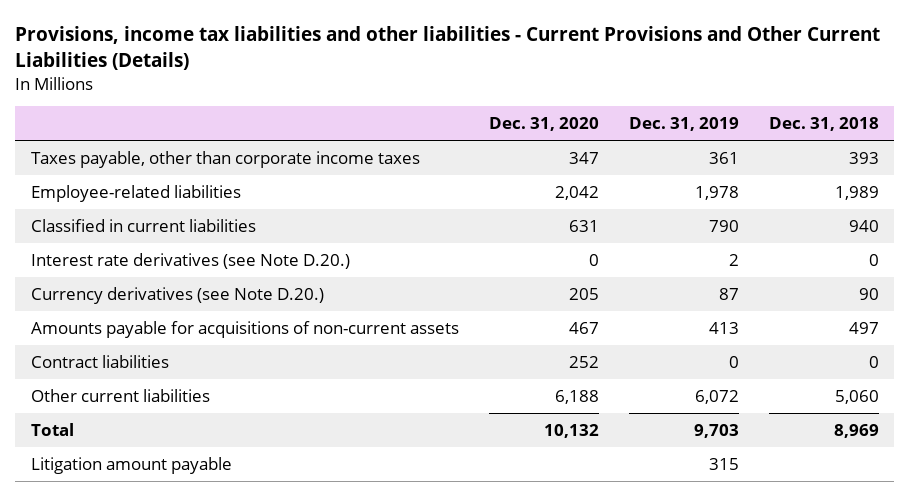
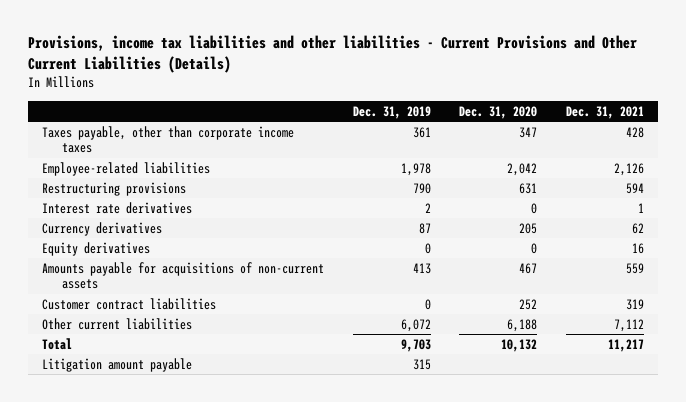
- | Dec. 31, 2020 | Dec. 31, 2019 | Dec. 31, 2018
+ | Dec. 31, 2019 | Dec. 31, 2020 | Dec. 31, 2021
- Classified in current liabilities | 631 | 790 | 940
- Interest rate derivatives (see Note D.20.) | 0 | 2 | 0
- Currency derivatives (see Note D.20.) | 205 | 87 | 90
+ Restructuring provisions | 790 | 631 | 594
+ Interest rate derivatives | 2 | 0 | 1
+ Currency derivatives | 87 | 205 | 62
+ Equity derivatives | 0 | 0 | 16
- Contract liabilities | 252 | 0 | 0
+ Customer contract liabilities | 0 | 252 | 319

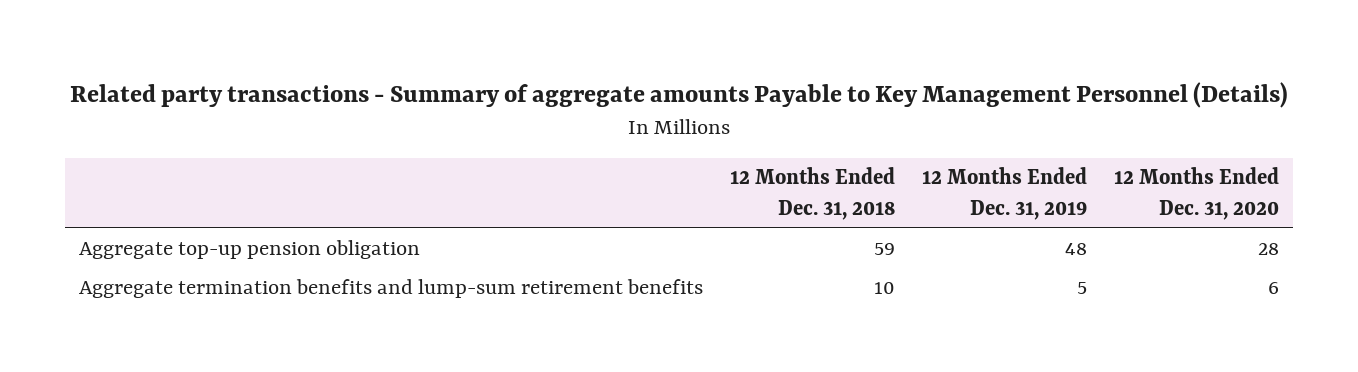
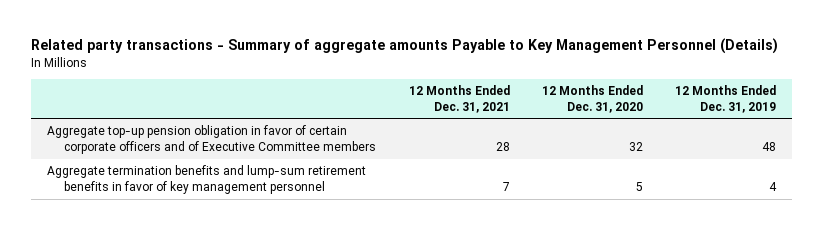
- | 12 Months Ended Dec. 31, 2018 | 12 Months Ended Dec. 31, 2019 | 12 Months Ended Dec. 31, 2020
+ | 12 Months Ended Dec. 31, 2021 | 12 Months Ended Dec. 31, 2020 | 12 Months Ended Dec. 31, 2019
- Aggregate top-up pension obligation | 59 | 48 | 28
- Aggregate termination benefits and lump-sum retirement benefits | 10 | 5 | 6
+ Aggregate top-up pension obligation in favor of certain corporate officers and of Executive Committee members | 28 | 32 | 48
+ Aggregate termination benefits and lump-sum retirement benefits in favor of key management personnel | 7 | 5 | 4

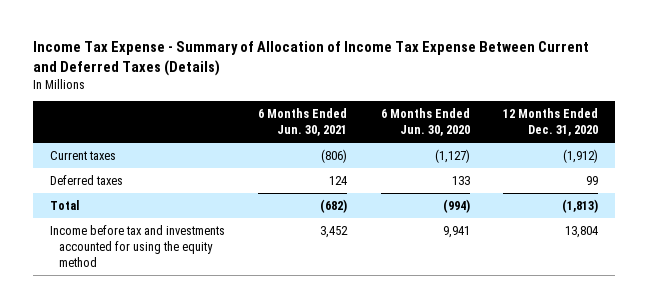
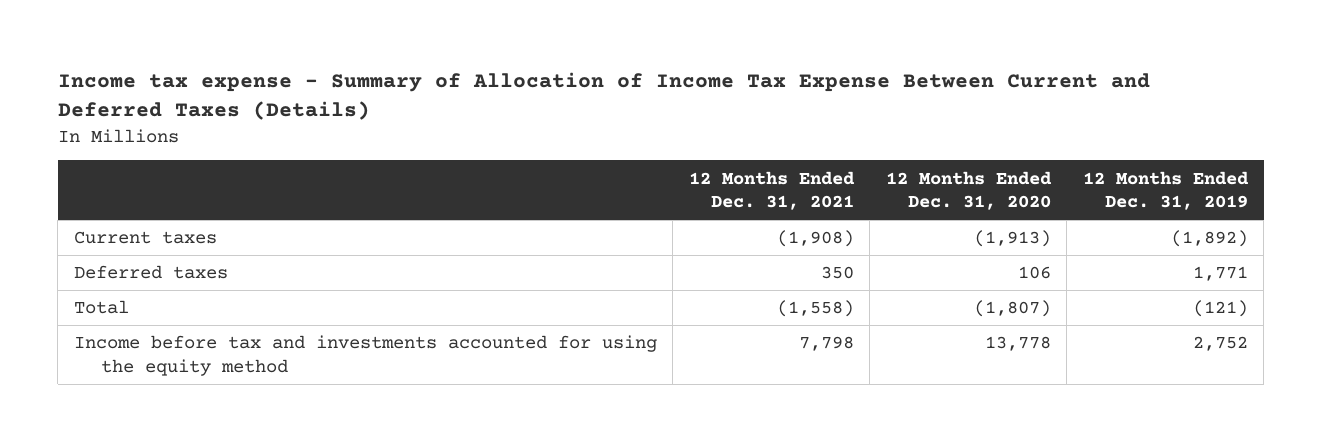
- Income Tax Expense - Summary of Allocation of Income Tax Expense Between Current and Deferred Taxes (Details)
+ Income tax expense - Summary of Allocation of Income Tax Expense Between Current and Deferred Taxes (Details)
- | 6 Months Ended Jun. 30, 2021 | 6 Months Ended Jun. 30, 2020 | 12 Months Ended Dec. 31, 2020
+ | 12 Months Ended Dec. 31, 2021 | 12 Months Ended Dec. 31, 2020 | 12 Months Ended Dec. 31, 2019
- Current taxes | (806) | (1,127) | (1,912)
- Deferred taxes | 124 | 133 | 99
- Total | (682) | (994) | (1,813)
- Income before tax and investments accounted for using the equity method | 3,452 | 9,941 | 13,804
+ Current taxes | (1,908) | (1,913) | (1,892)
+ Deferred taxes | 350 | 106 | 1,771
+ Total | (1,558) | (1,807) | (121)
+ Income before tax and investments accounted for using the equity method | 7,798 | 13,778 | 2,752

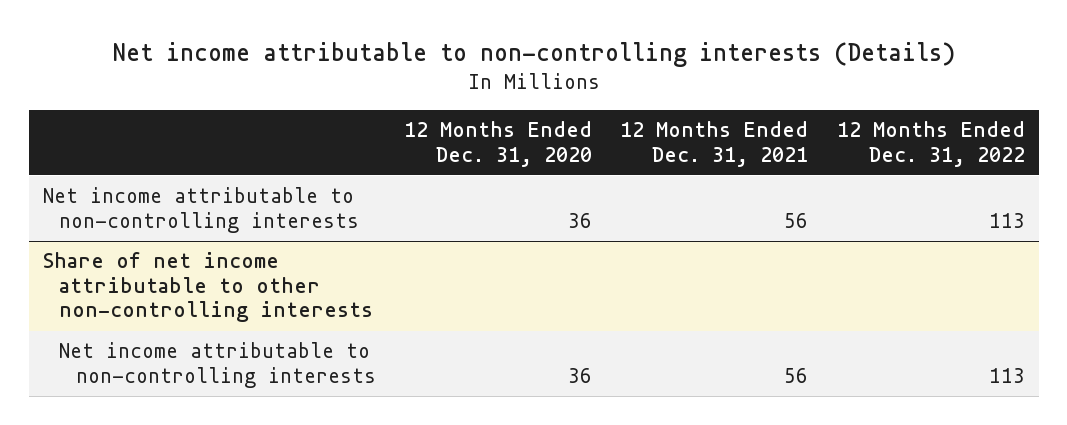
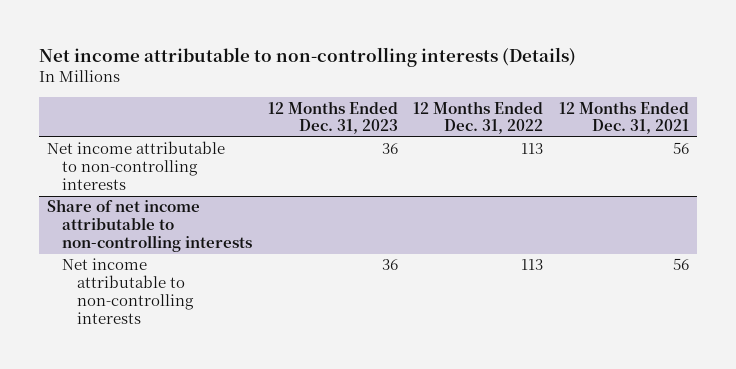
- | 12 Months Ended Dec. 31, 2020 | 12 Months Ended Dec. 31, 2021 | 12 Months Ended Dec. 31, 2022
+ | 12 Months Ended Dec. 31, 2023 | 12 Months Ended Dec. 31, 2022 | 12 Months Ended Dec. 31, 2021
- Share of net income attributable to other non-controlling interests
+ Share of net income attributable to non-controlling interests

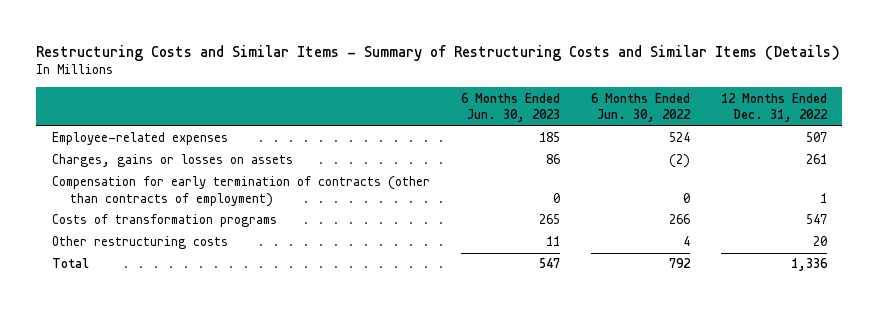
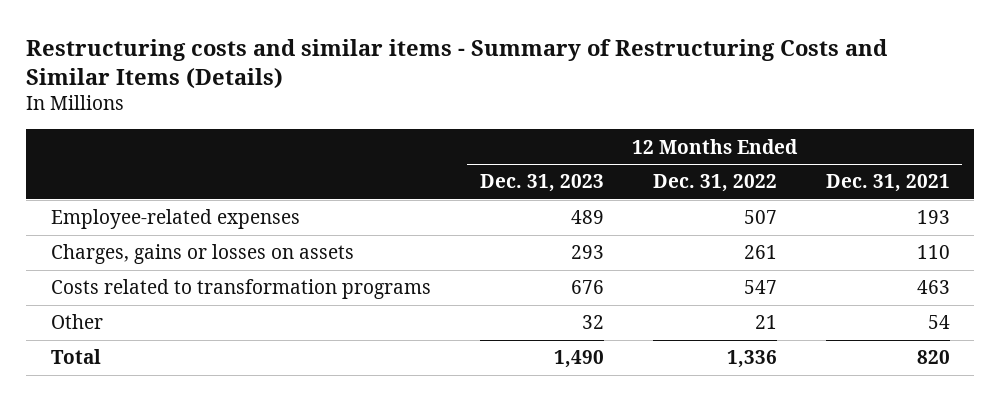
- Restructuring Costs and Similar Items - Summary of Restructuring Costs and Similar Items (Details)
+ Restructuring costs and similar items - Summary of Restructuring Costs and Similar Items (Details)
- | 6 Months Ended Jun. 30, 2023 | 6 Months Ended Jun. 30, 2022 | 12 Months Ended Dec. 31, 2022
+ | 12 Months Ended Dec. 31, 2023 | 12 Months Ended Dec. 31, 2022 | 12 Months Ended Dec. 31, 2021
- Compensation for early termination of contracts (other than contracts of employment) | 0 | 0 | 1
- Costs of transformation programs | 265 | 266 | 547
- Other restructuring costs | 11 | 4 | 20
+ Costs related to transformation programs | 676 | 547 | 463
+ Other | 32 | 21 | 54

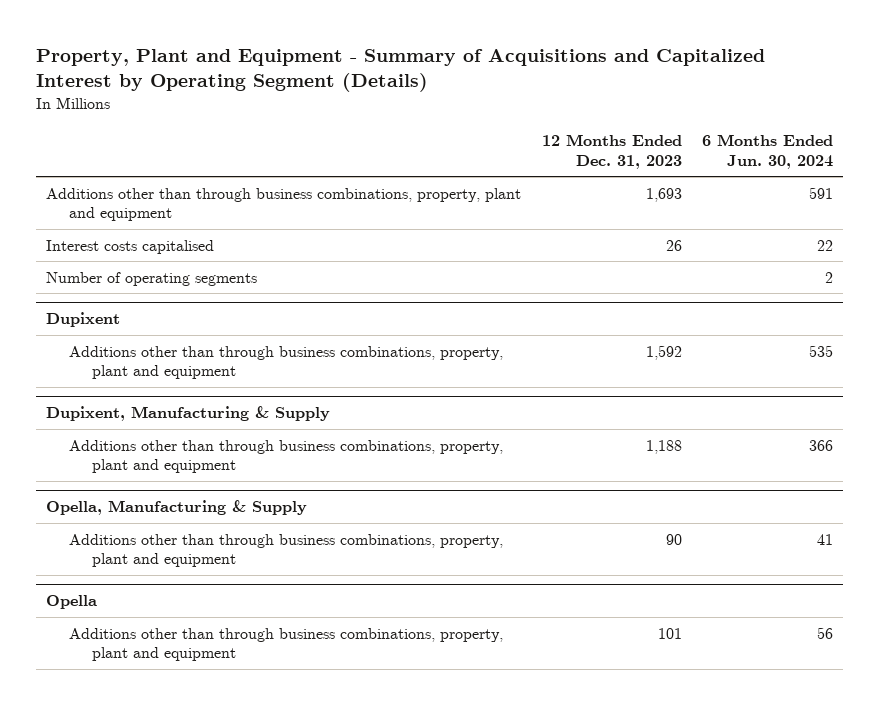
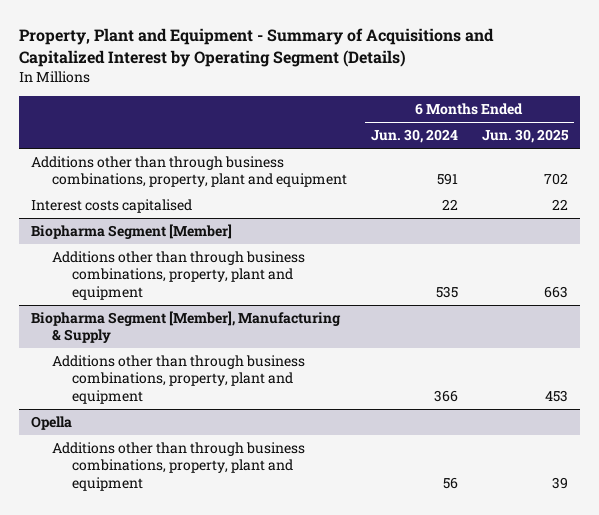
- | 12 Months Ended Dec. 31, 2023 | 6 Months Ended Jun. 30, 2024
+ | 6 Months Ended Jun. 30, 2024 | 6 Months Ended Jun. 30, 2025
- Number of operating segments | | 2
- Dupixent
+ Biopharma Segment [Member]
- Dupixent, Manufacturing & Supply
+ Biopharma Segment [Member], Manufacturing & Supply
- Opella, Manufacturing & Supply
- Additions other than through business combinations, property, plant and equipment | 90 | 41

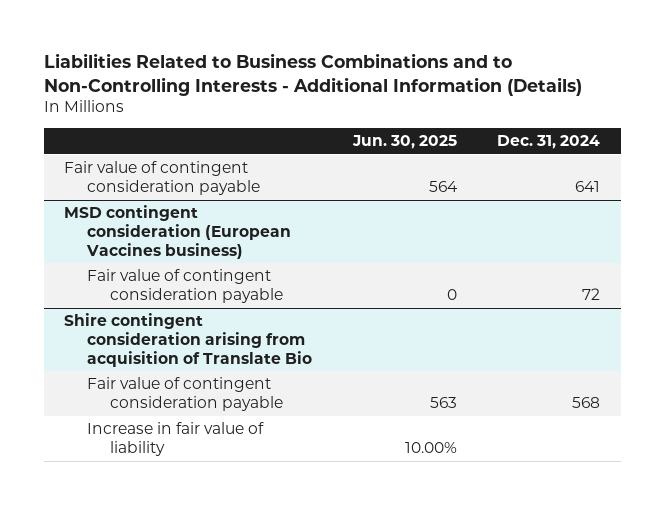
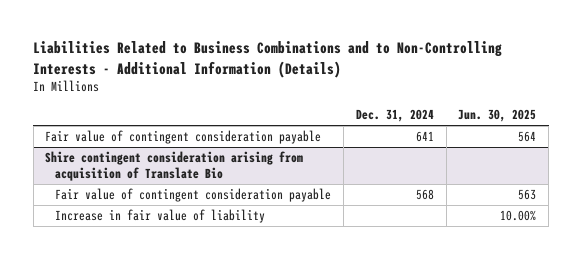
- | Jun. 30, 2025 | Dec. 31, 2024
+ | Dec. 31, 2024 | Jun. 30, 2025
- MSD contingent consideration (European Vaccines business)
- Fair value of contingent consideration payable | 0 | 72

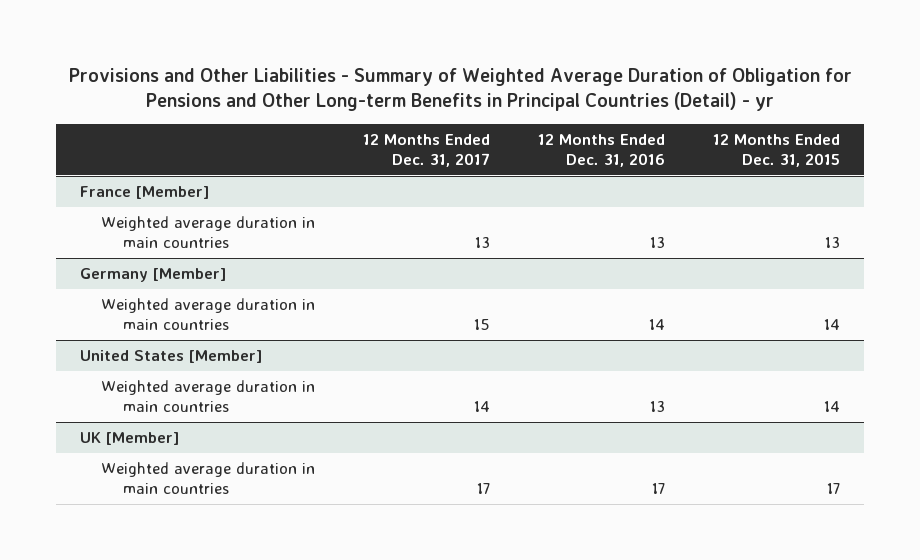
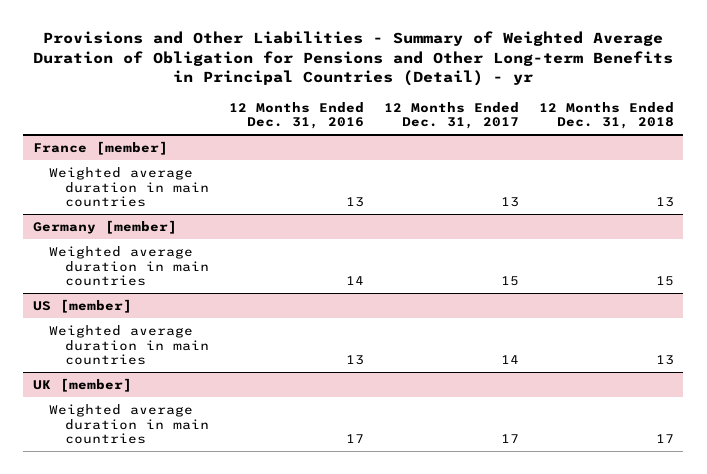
- | 12 Months Ended Dec. 31, 2017 | 12 Months Ended Dec. 31, 2016 | 12 Months Ended Dec. 31, 2015
+ | 12 Months Ended Dec. 31, 2016 | 12 Months Ended Dec. 31, 2017 | 12 Months Ended Dec. 31, 2018
- France [Member]
+ France [member]
- Germany [Member]
+ Germany [member]
- United States [Member]
+ US [member]
- UK [Member]
+ UK [member]

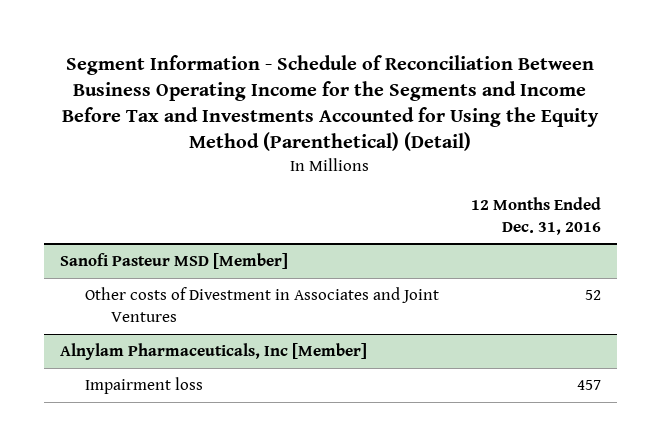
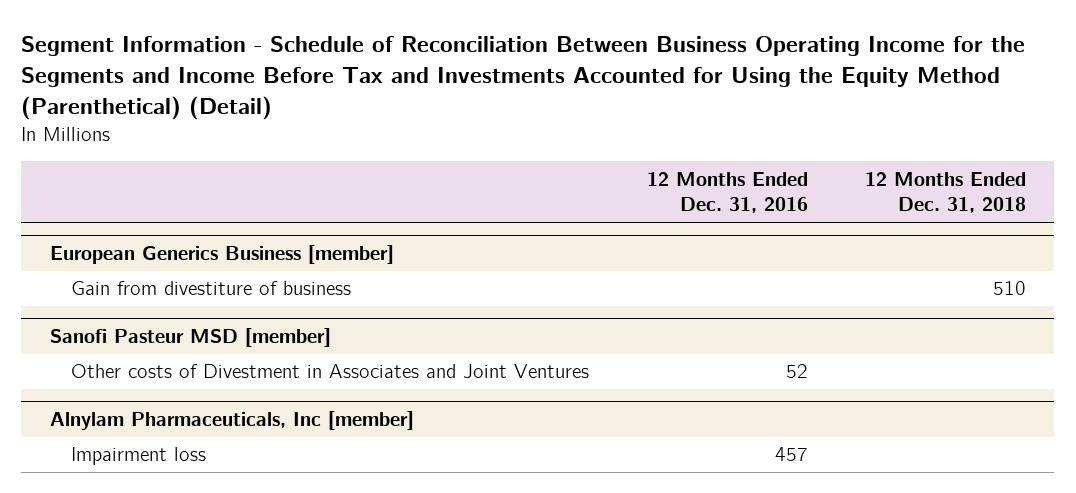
- | 12 Months Ended Dec. 31, 2016
+ | 12 Months Ended Dec. 31, 2016 | 12 Months Ended Dec. 31, 2018
- Sanofi Pasteur MSD [Member]
+ European Generics Business [member]
+ Gain from divestiture of business | | 510
+ Sanofi Pasteur MSD [member]
- Alnylam Pharmaceuticals, Inc [Member]
+ Alnylam Pharmaceuticals, Inc [member]

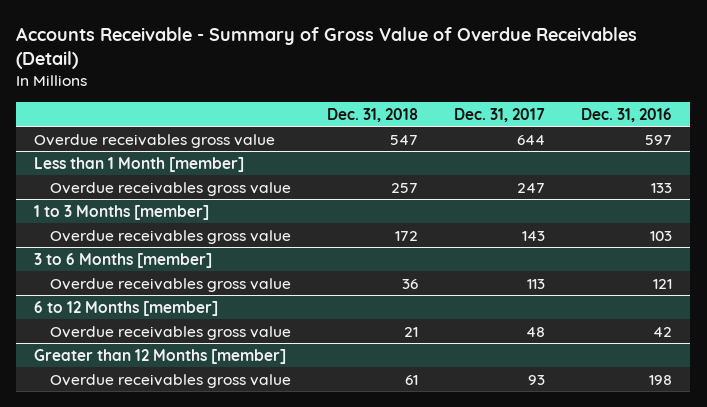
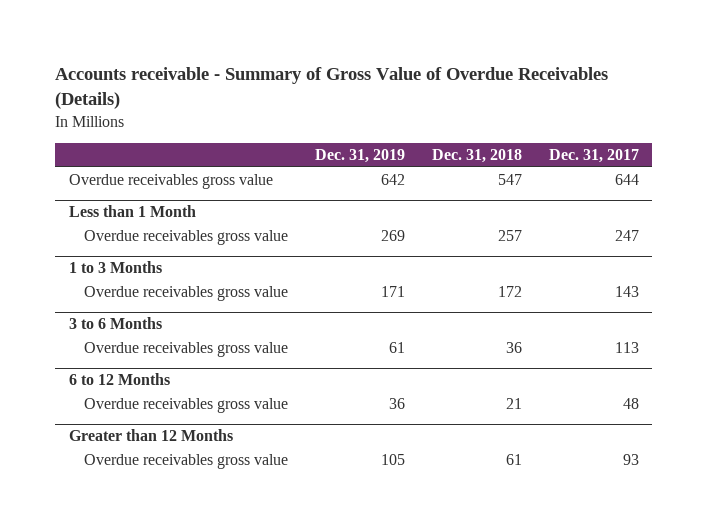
- Accounts Receivable - Summary of Gross Value of Overdue Receivables (Detail)
+ Accounts receivable - Summary of Gross Value of Overdue Receivables (Details)
- | Dec. 31, 2018 | Dec. 31, 2017 | Dec. 31, 2016
+ | Dec. 31, 2019 | Dec. 31, 2018 | Dec. 31, 2017
- Less than 1 Month [member]
+ Less than 1 Month
- 1 to 3 Months [member]
+ 1 to 3 Months
- 3 to 6 Months [member]
+ 3 to 6 Months
- 6 to 12 Months [member]
+ 6 to 12 Months
- Greater than 12 Months [member]
+ Greater than 12 Months

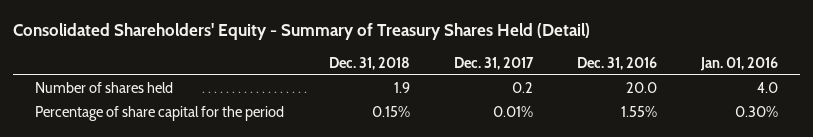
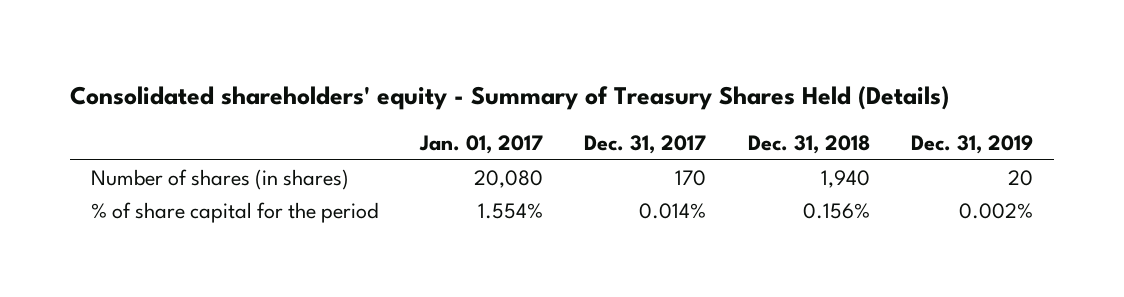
- Consolidated Shareholders' Equity - Summary of Treasury Shares Held (Detail)
+ Consolidated shareholders' equity - Summary of Treasury Shares Held (Details)
- | Dec. 31, 2018 | Dec. 31, 2017 | Dec. 31, 2016 | Jan. 01, 2016
+ | Jan. 01, 2017 | Dec. 31, 2017 | Dec. 31, 2018 | Dec. 31, 2019
- Number of shares held | 1.9 | 0.2 | 20.0 | 4.0
- Percentage of share capital for the period | 0.15% | 0.01% | 1.55% | 0.30%
+ Number of shares (in shares) | 20,080 | 170 | 1,940 | 20
+ % of share capital for the period | 1.554% | 0.014% | 0.156% | 0.002%

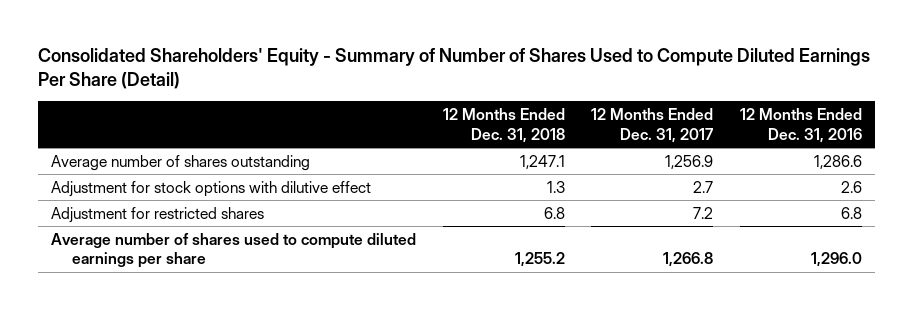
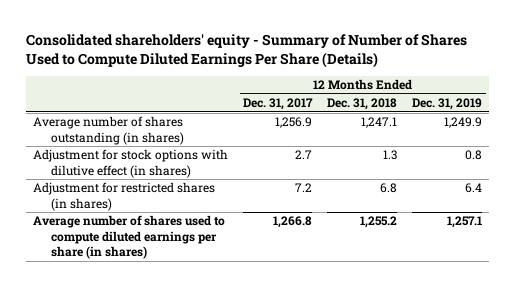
- Consolidated Shareholders' Equity - Summary of Number of Shares Used to Compute Diluted Earnings Per Share (Detail)
+ Consolidated shareholders' equity - Summary of Number of Shares Used to Compute Diluted Earnings Per Share (Details)
- | 12 Months Ended Dec. 31, 2018 | 12 Months Ended Dec. 31, 2017 | 12 Months Ended Dec. 31, 2016
+ | 12 Months Ended Dec. 31, 2017 | 12 Months Ended Dec. 31, 2018 | 12 Months Ended Dec. 31, 2019
- Average number of shares outstanding | 1,247.1 | 1,256.9 | 1,286.6
- Adjustment for stock options with dilutive effect | 1.3 | 2.7 | 2.6
- Adjustment for restricted shares | 6.8 | 7.2 | 6.8
- Average number of shares used to compute diluted earnings per share | 1,255.2 | 1,266.8 | 1,296.0
+ Average number of shares outstanding (in shares) | 1,256.9 | 1,247.1 | 1,249.9
+ Adjustment for stock options with dilutive effect (in shares) | 2.7 | 1.3 | 0.8
+ Adjustment for restricted shares (in shares) | 7.2 | 6.8 | 6.4
+ Average number of shares used to compute diluted earnings per share (in shares) | 1,266.8 | 1,255.2 | 1,257.1

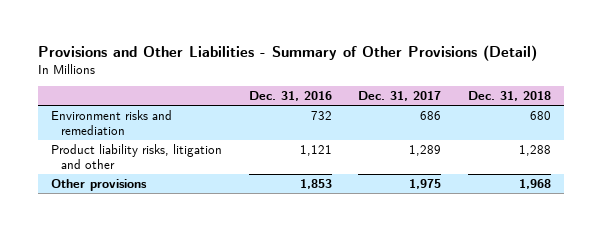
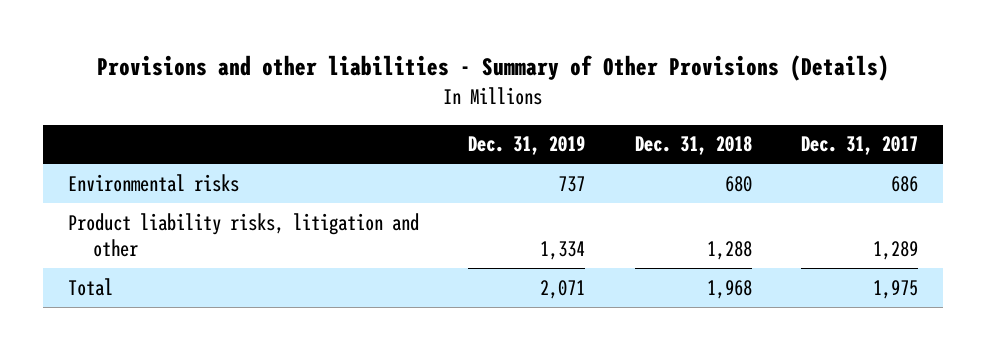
- Provisions and Other Liabilities - Summary of Other Provisions (Detail)
+ Provisions and other liabilities - Summary of Other Provisions (Details)
- | Dec. 31, 2016 | Dec. 31, 2017 | Dec. 31, 2018
+ | Dec. 31, 2019 | Dec. 31, 2018 | Dec. 31, 2017
- Environment risks and remediation | 732 | 686 | 680
+ Environmental risks | 737 | 680 | 686
- Other provisions | 1,853 | 1,975 | 1,968
+ Total | 2,071 | 1,968 | 1,975

